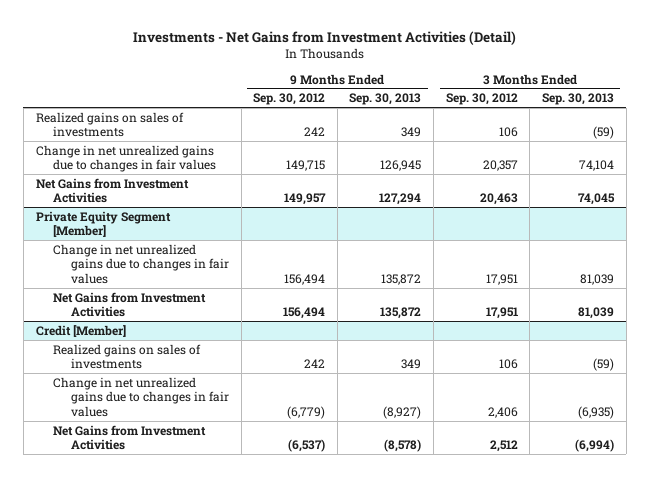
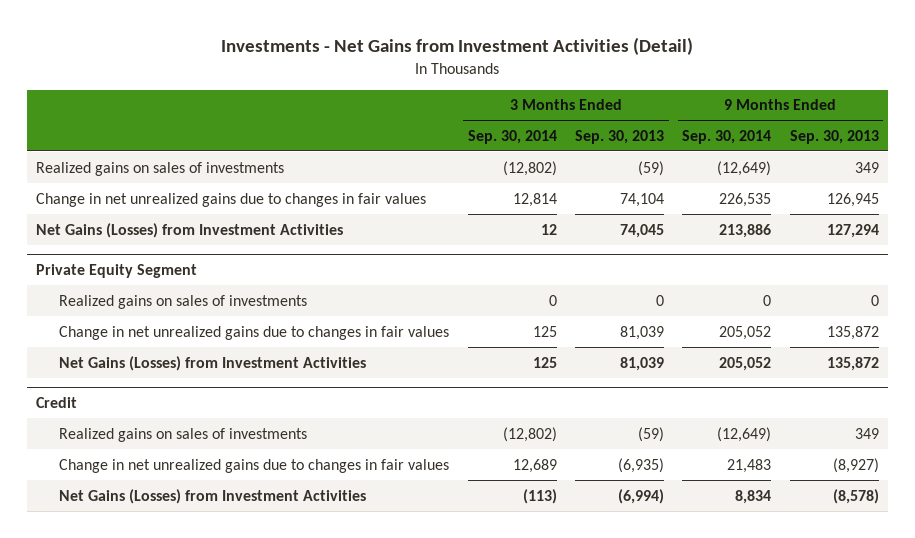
- | 9 Months Ended Sep. 30, 2012 | 9 Months Ended Sep. 30, 2013 | 3 Months Ended Sep. 30, 2012 | 3 Months Ended Sep. 30, 2013
+ | 3 Months Ended Sep. 30, 2014 | 3 Months Ended Sep. 30, 2013 | 9 Months Ended Sep. 30, 2014 | 9 Months Ended Sep. 30, 2013
- Net Gains from Investment Activities | 149,957 | 127,294 | 20,463 | 74,045
- Private Equity Segment [Member]
+ Net Gains (Losses) from Investment Activities | 12 | 74,045 | 213,886 | 127,294
+ Private Equity Segment
+ Realized gains on sales of investments | 0 | 0 | 0 | 0
- Net Gains from Investment Activities | 156,494 | 135,872 | 17,951 | 81,039
- Credit [Member]
+ Net Gains (Losses) from Investment Activities | 125 | 81,039 | 205,052 | 135,872
+ Credit
- Net Gains from Investment Activities | (6,537) | (8,578) | 2,512 | (6,994)
+ Net Gains (Losses) from Investment Activities | (113) | (6,994) | 8,834 | (8,578)

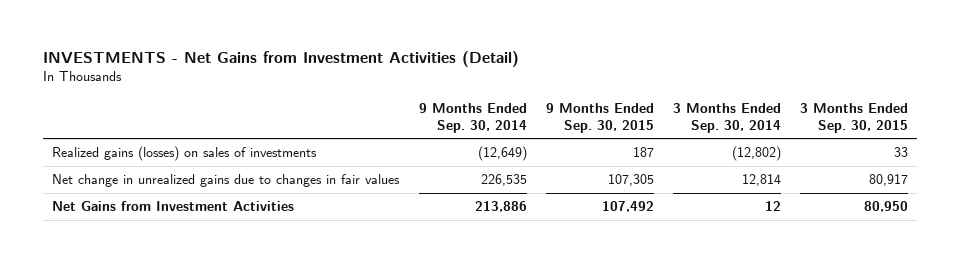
- Investments - Net Gains from Investment Activities (Detail)
+ INVESTMENTS - Net Gains from Investment Activities (Detail)
- | 3 Months Ended Sep. 30, 2014 | 3 Months Ended Sep. 30, 2013 | 9 Months Ended Sep. 30, 2014 | 9 Months Ended Sep. 30, 2013
+ | 9 Months Ended Sep. 30, 2014 | 9 Months Ended Sep. 30, 2015 | 3 Months Ended Sep. 30, 2014 | 3 Months Ended Sep. 30, 2015
- Realized gains on sales of investments | (12,802) | (59) | (12,649) | 349
- Change in net unrealized gains due to changes in fair values | 12,814 | 74,104 | 226,535 | 126,945
- Net Gains (Losses) from Investment Activities | 12 | 74,045 | 213,886 | 127,294
- Private Equity Segment
- Realized gains on sales of investments | 0 | 0 | 0 | 0
- Change in net unrealized gains due to changes in fair values | 125 | 81,039 | 205,052 | 135,872
- Net Gains (Losses) from Investment Activities | 125 | 81,039 | 205,052 | 135,872
- Credit
- Realized gains on sales of investments | (12,802) | (59) | (12,649) | 349
- Change in net unrealized gains due to changes in fair values | 12,689 | (6,935) | 21,483 | (8,927)
- Net Gains (Losses) from Investment Activities | (113) | (6,994) | 8,834 | (8,578)
+ Realized gains (losses) on sales of investments | (12,649) | 187 | (12,802) | 33
+ Net change in unrealized gains due to changes in fair values | 226,535 | 107,305 | 12,814 | 80,917
+ Net Gains from Investment Activities | 213,886 | 107,492 | 12 | 80,950

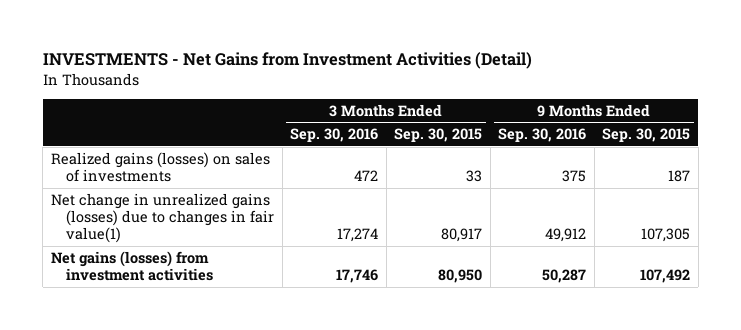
- | 9 Months Ended Sep. 30, 2014 | 9 Months Ended Sep. 30, 2015 | 3 Months Ended Sep. 30, 2014 | 3 Months Ended Sep. 30, 2015
+ | 3 Months Ended Sep. 30, 2016 | 3 Months Ended Sep. 30, 2015 | 9 Months Ended Sep. 30, 2016 | 9 Months Ended Sep. 30, 2015
- Net change in unrealized gains due to changes in fair values | 226,535 | 107,305 | 12,814 | 80,917
- Net Gains from Investment Activities | 213,886 | 107,492 | 12 | 80,950
+ Net change in unrealized gains (losses) due to changes in fair value(1) | 17,274 | 80,917 | 49,912 | 107,305
+ Net gains (losses) from investment activities | 17,746 | 80,950 | 50,287 | 107,492

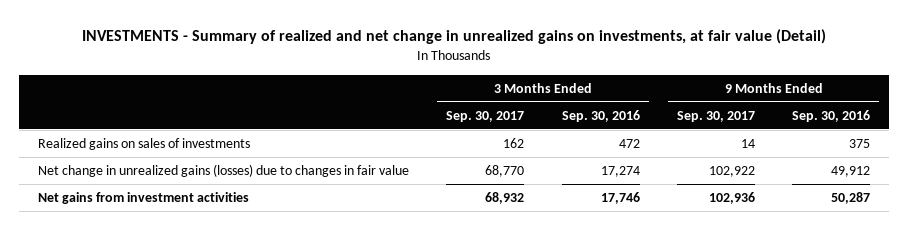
- INVESTMENTS - Net Gains from Investment Activities (Detail)
+ INVESTMENTS - Summary of realized and net change in unrealized gains on investments, at fair value (Detail)
- | 3 Months Ended Sep. 30, 2016 | 3 Months Ended Sep. 30, 2015 | 9 Months Ended Sep. 30, 2016 | 9 Months Ended Sep. 30, 2015
+ | 3 Months Ended Sep. 30, 2017 | 3 Months Ended Sep. 30, 2016 | 9 Months Ended Sep. 30, 2017 | 9 Months Ended Sep. 30, 2016
- Realized gains (losses) on sales of investments | 472 | 33 | 375 | 187
- Net change in unrealized gains (losses) due to changes in fair value(1) | 17,274 | 80,917 | 49,912 | 107,305
- Net gains (losses) from investment activities | 17,746 | 80,950 | 50,287 | 107,492
+ Realized gains on sales of investments | 162 | 472 | 14 | 375
+ Net change in unrealized gains (losses) due to changes in fair value | 68,770 | 17,274 | 102,922 | 49,912
+ Net gains from investment activities | 68,932 | 17,746 | 102,936 | 50,287

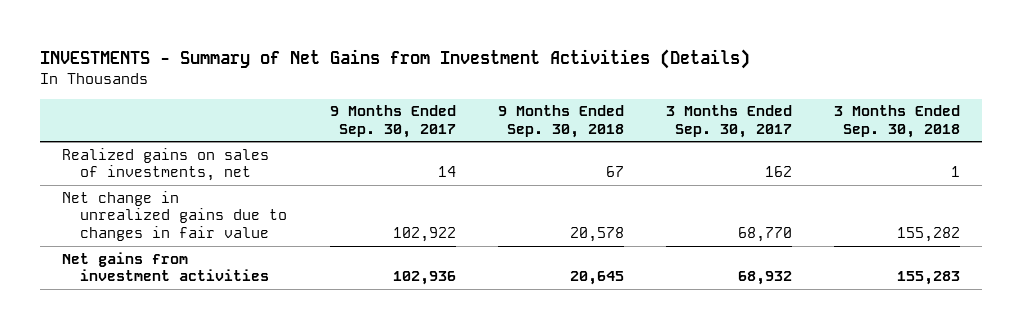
- INVESTMENTS - Summary of realized and net change in unrealized gains on investments, at fair value (Detail)
+ INVESTMENTS - Summary of Net Gains from Investment Activities (Details)
- | 3 Months Ended Sep. 30, 2017 | 3 Months Ended Sep. 30, 2016 | 9 Months Ended Sep. 30, 2017 | 9 Months Ended Sep. 30, 2016
+ | 9 Months Ended Sep. 30, 2017 | 9 Months Ended Sep. 30, 2018 | 3 Months Ended Sep. 30, 2017 | 3 Months Ended Sep. 30, 2018
- Realized gains on sales of investments | 162 | 472 | 14 | 375
- Net change in unrealized gains (losses) due to changes in fair value | 68,770 | 17,274 | 102,922 | 49,912
+ Realized gains on sales of investments, net | 14 | 67 | 162 | 1
+ Net change in unrealized gains due to changes in fair value | 102,922 | 20,578 | 68,770 | 155,282

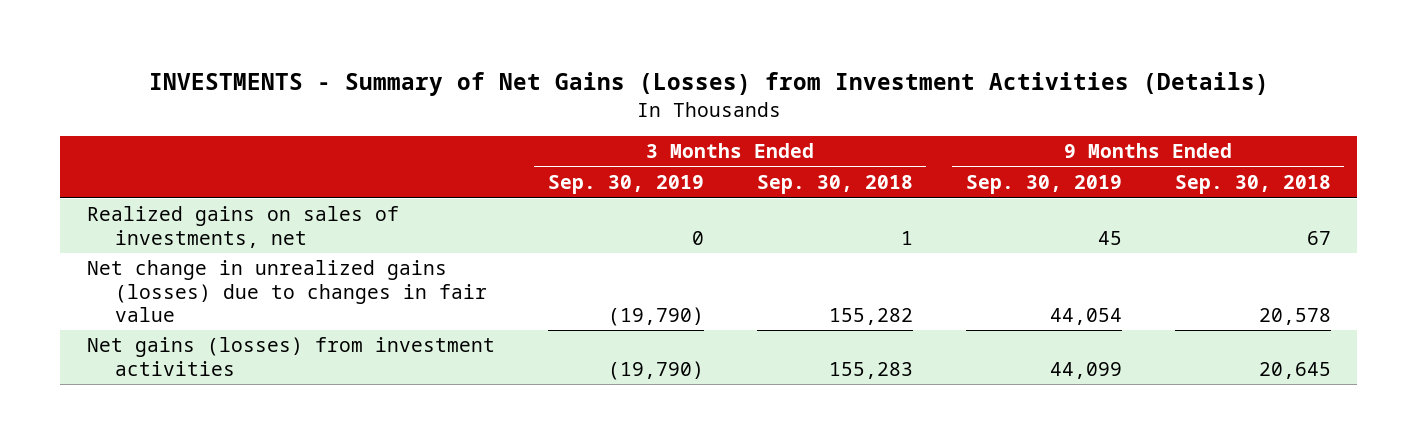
- INVESTMENTS - Summary of Net Gains from Investment Activities (Details)
+ INVESTMENTS - Summary of Net Gains (Losses) from Investment Activities (Details)
- | 9 Months Ended Sep. 30, 2017 | 9 Months Ended Sep. 30, 2018 | 3 Months Ended Sep. 30, 2017 | 3 Months Ended Sep. 30, 2018
+ | 3 Months Ended Sep. 30, 2019 | 3 Months Ended Sep. 30, 2018 | 9 Months Ended Sep. 30, 2019 | 9 Months Ended Sep. 30, 2018
- Net change in unrealized gains due to changes in fair value | 102,922 | 20,578 | 68,770 | 155,282
- Net gains from investment activities | 102,936 | 20,645 | 68,932 | 155,283
+ Net change in unrealized gains (losses) due to changes in fair value | (19,790) | 155,282 | 44,054 | 20,578
+ Net gains (losses) from investment activities | (19,790) | 155,283 | 44,099 | 20,645

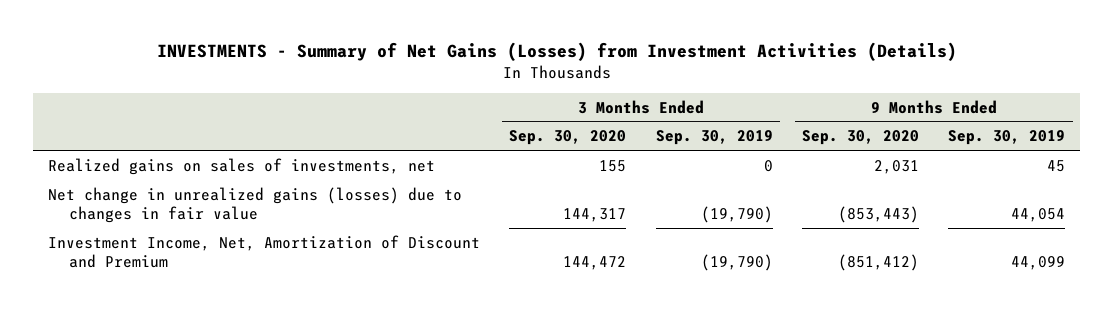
- | 3 Months Ended Sep. 30, 2019 | 3 Months Ended Sep. 30, 2018 | 9 Months Ended Sep. 30, 2019 | 9 Months Ended Sep. 30, 2018
+ | 3 Months Ended Sep. 30, 2020 | 3 Months Ended Sep. 30, 2019 | 9 Months Ended Sep. 30, 2020 | 9 Months Ended Sep. 30, 2019
- Net gains (losses) from investment activities | (19,790) | 155,283 | 44,099 | 20,645
+ Investment Income, Net, Amortization of Discount and Premium | 144,472 | (19,790) | (851,412) | 44,099

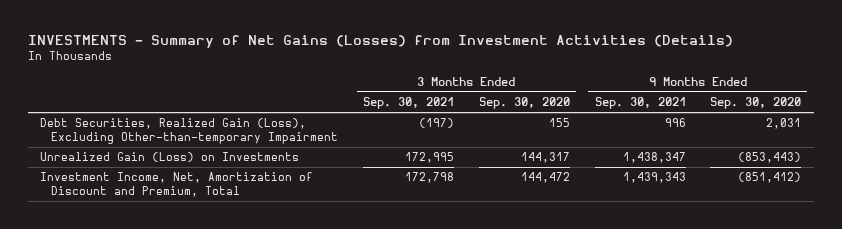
- | 3 Months Ended Sep. 30, 2020 | 3 Months Ended Sep. 30, 2019 | 9 Months Ended Sep. 30, 2020 | 9 Months Ended Sep. 30, 2019
+ | 3 Months Ended Sep. 30, 2021 | 3 Months Ended Sep. 30, 2020 | 9 Months Ended Sep. 30, 2021 | 9 Months Ended Sep. 30, 2020
- Realized gains on sales of investments, net | 155 | 0 | 2,031 | 45
- Net change in unrealized gains (losses) due to changes in fair value | 144,317 | (19,790) | (853,443) | 44,054
- Investment Income, Net, Amortization of Discount and Premium | 144,472 | (19,790) | (851,412) | 44,099
+ Debt Securities, Realized Gain (Loss), Excluding Other-than-temporary Impairment | (197) | 155 | 996 | 2,031
+ Unrealized Gain (Loss) on Investments | 172,995 | 144,317 | 1,438,347 | (853,443)
+ Investment Income, Net, Amortization of Discount and Premium, Total | 172,798 | 144,472 | 1,439,343 | (851,412)

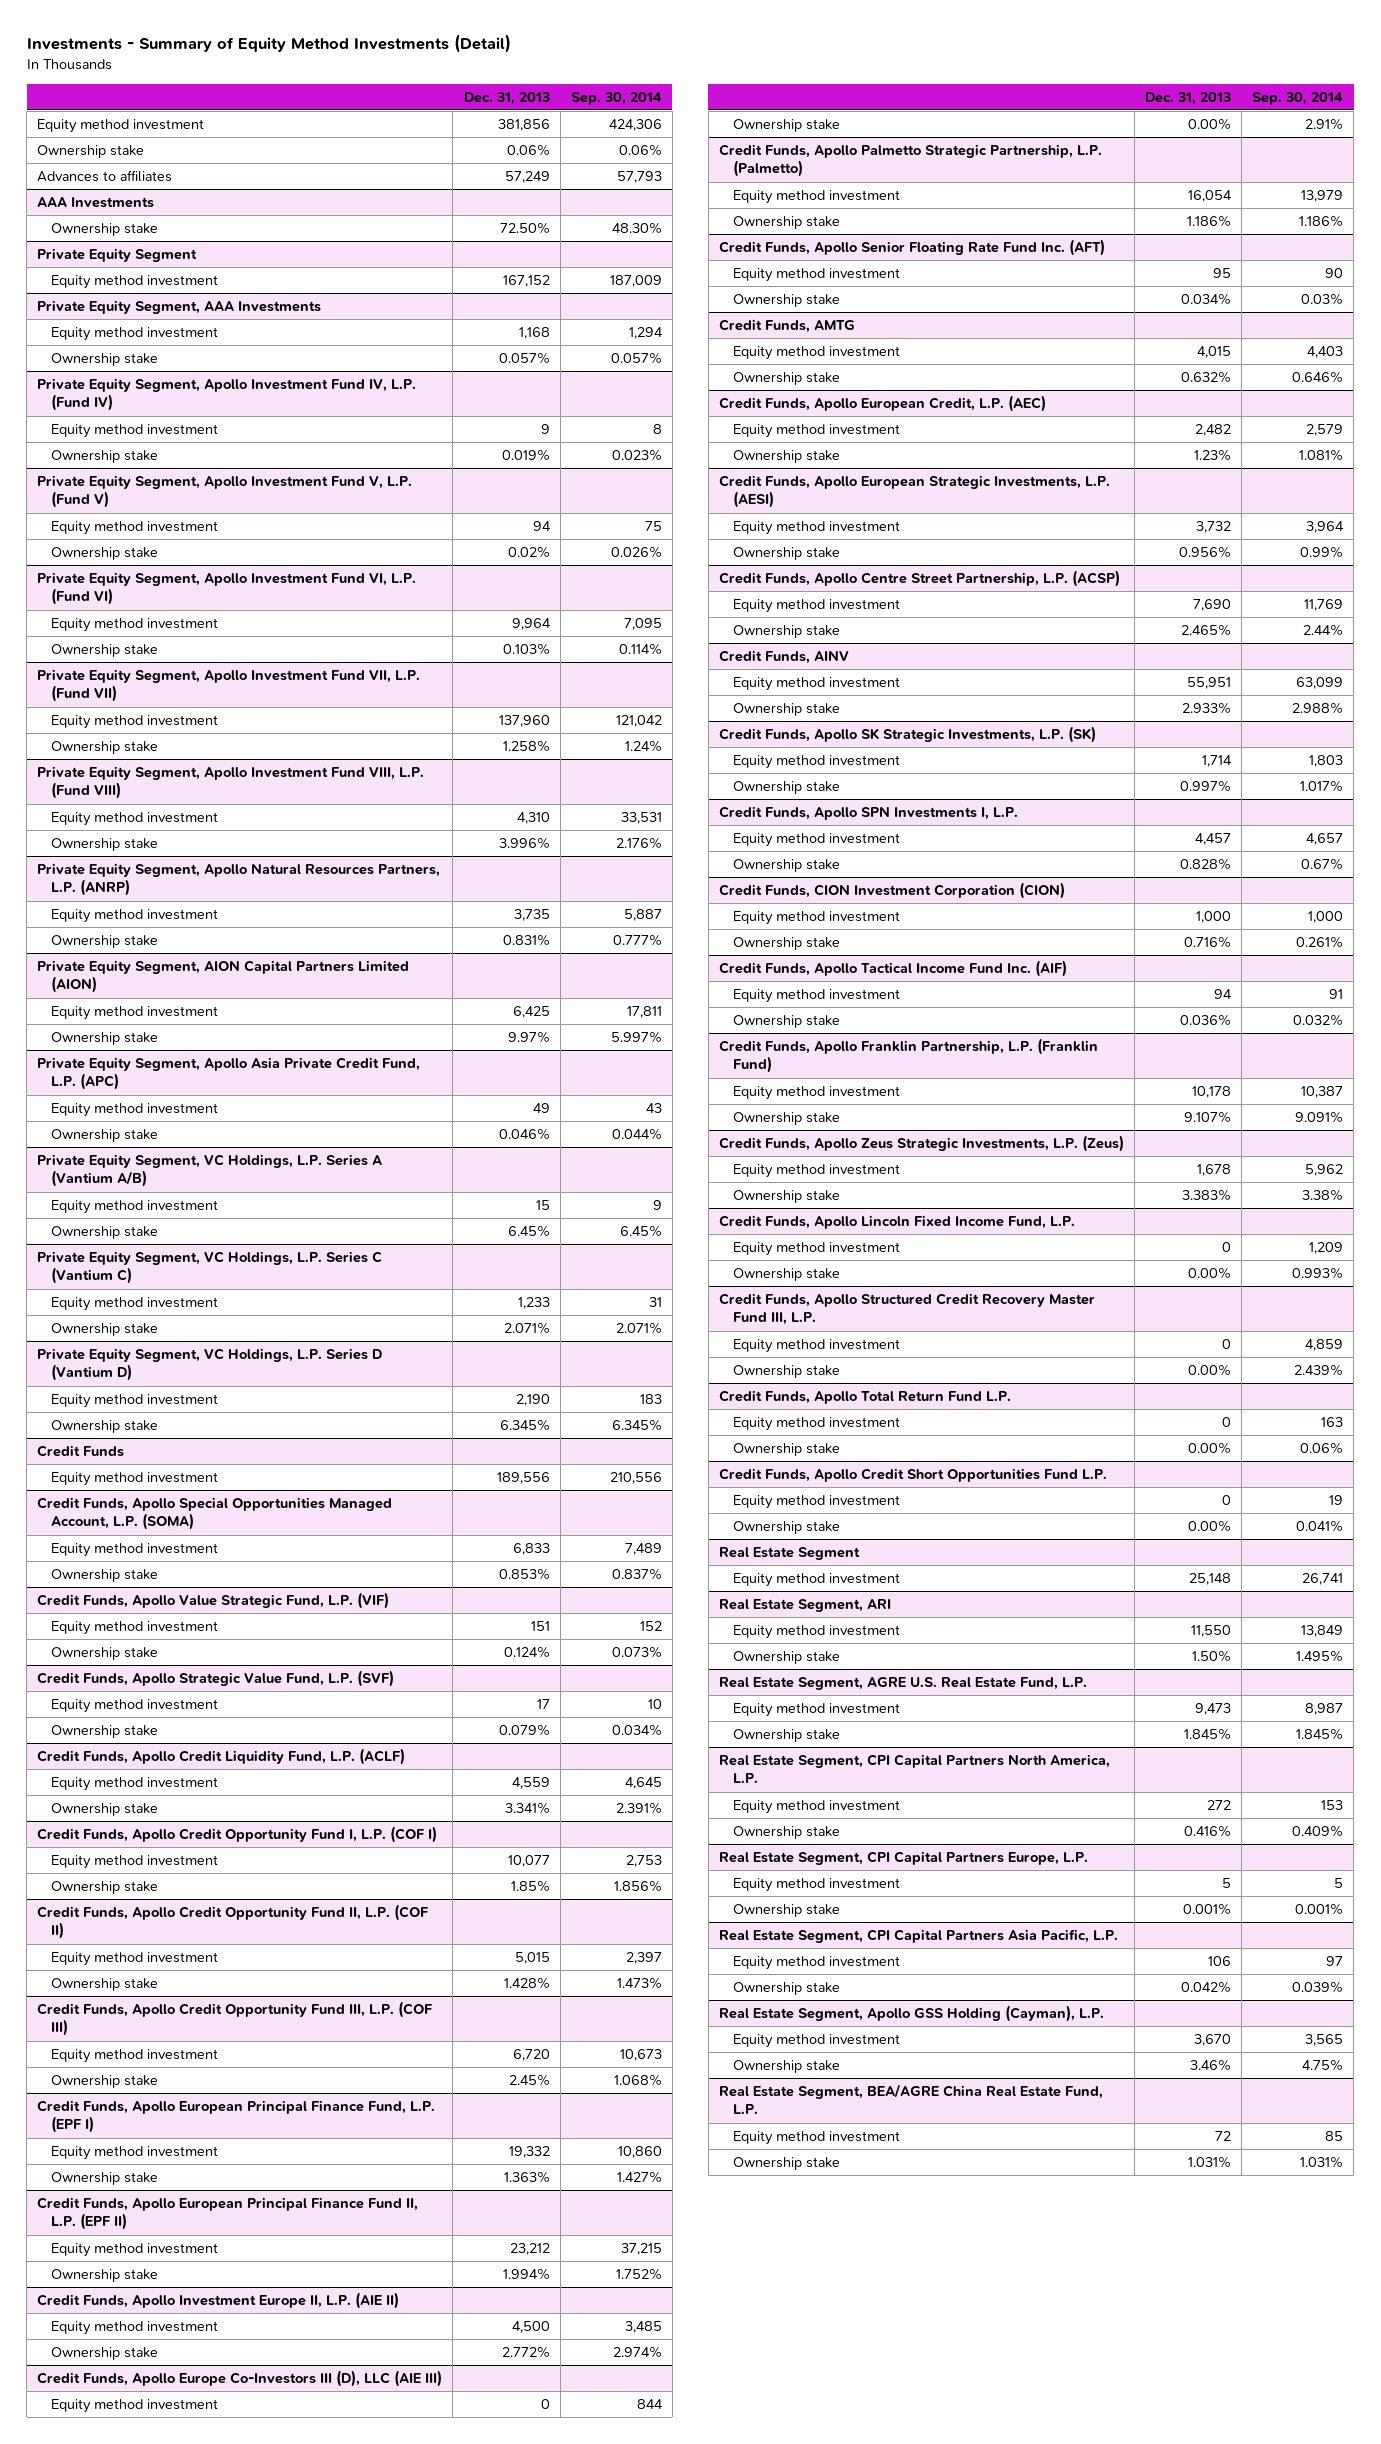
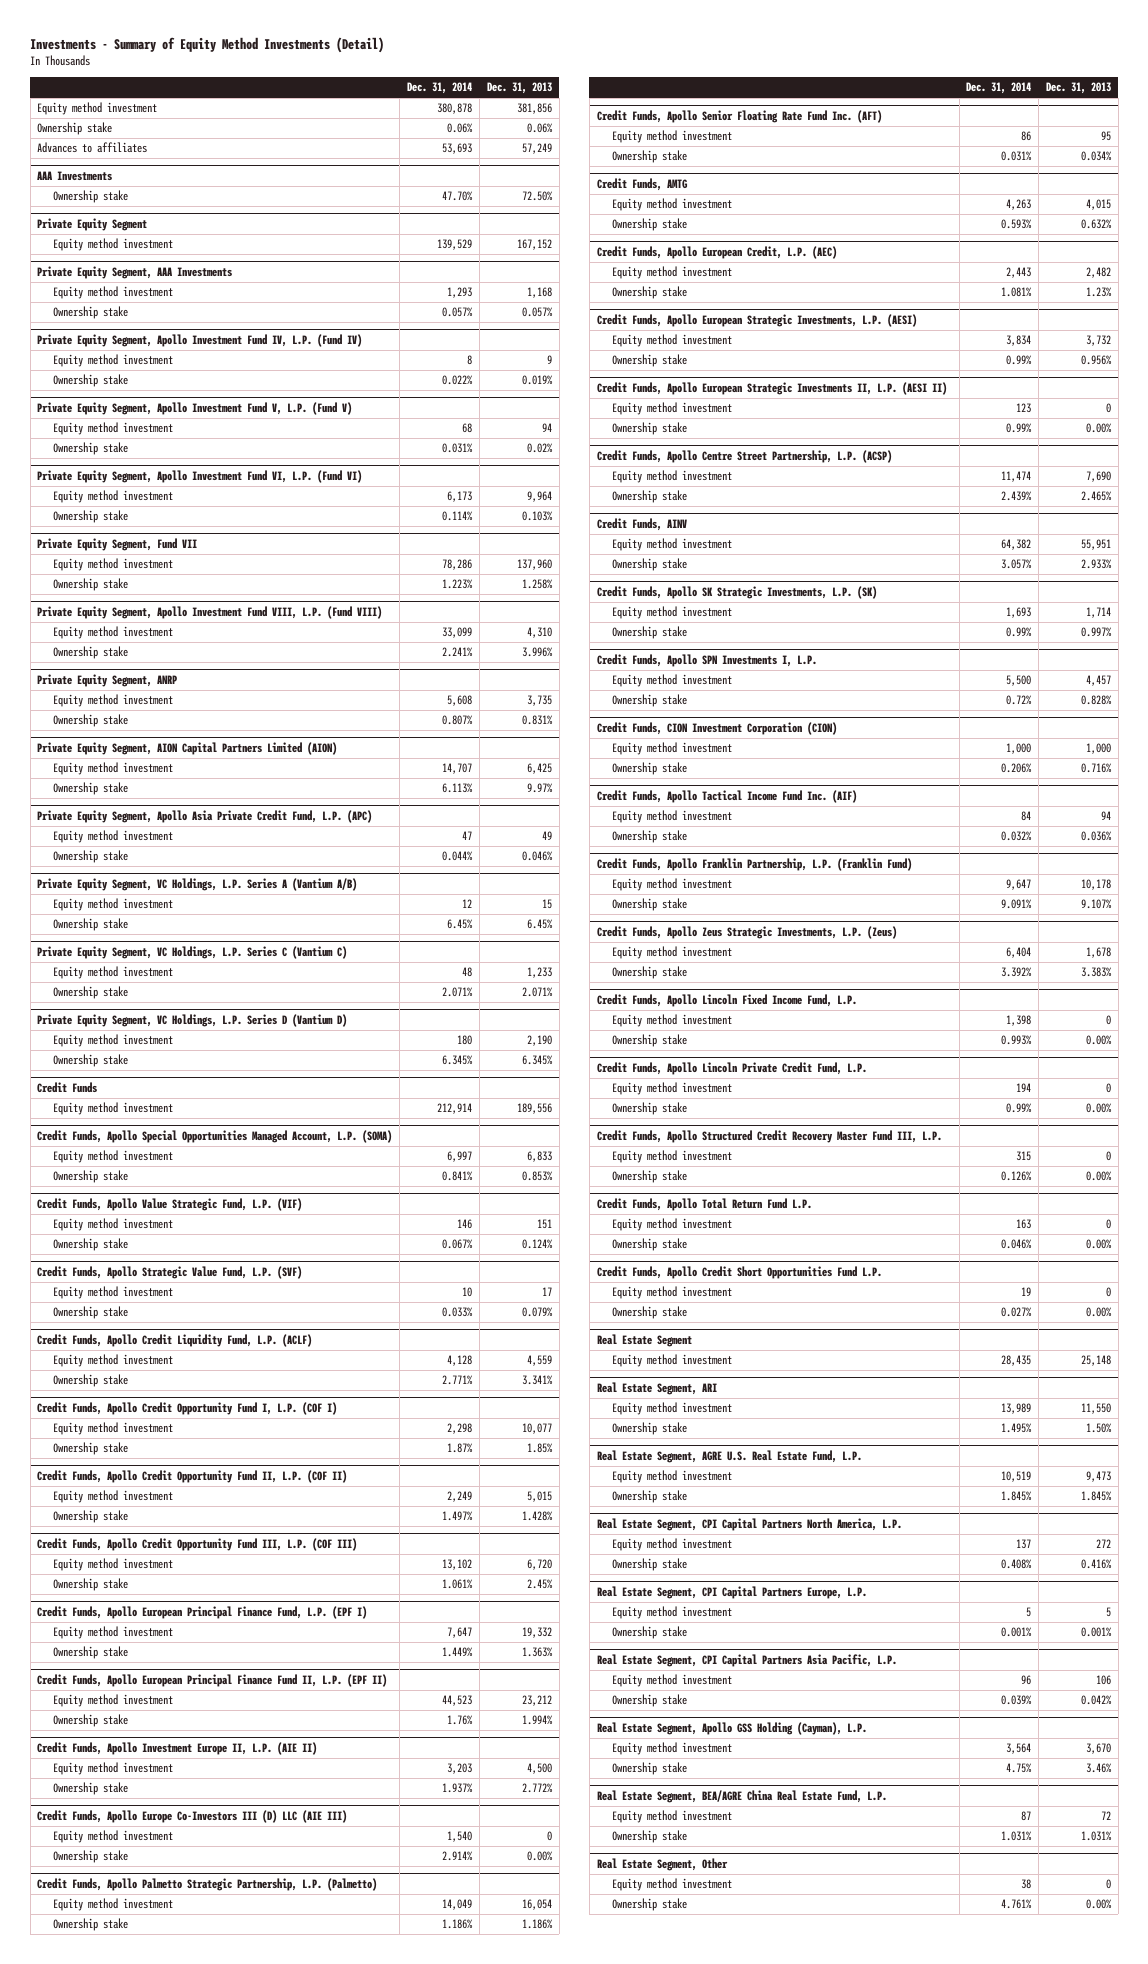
- | Dec. 31, 2013 | Sep. 30, 2014
+ | Dec. 31, 2014 | Dec. 31, 2013
- Private Equity Segment, Apollo Investment Fund VII, L.P. (Fund VII)
+ Private Equity Segment, Fund VII
- Private Equity Segment, Apollo Natural Resources Partners, L.P. (ANRP)
+ Private Equity Segment, ANRP
- Credit Funds, Apollo Europe Co-Investors III (D), LLC (AIE III)
+ Credit Funds, Apollo Europe Co-Investors III (D) LLC (AIE III)
+ Credit Funds, Apollo European Strategic Investments II, L.P. (AESI II)
+ Equity method investment | 123 | 0
+ Ownership stake | 0.99% | 0.00%
+ Credit Funds, Apollo Lincoln Private Credit Fund, L.P.
+ Equity method investment | 194 | 0
+ Ownership stake | 0.99% | 0.00%
+ Real Estate Segment, Other
+ Equity method investment | 38 | 0
+ Ownership stake | 4.761% | 0.00%

